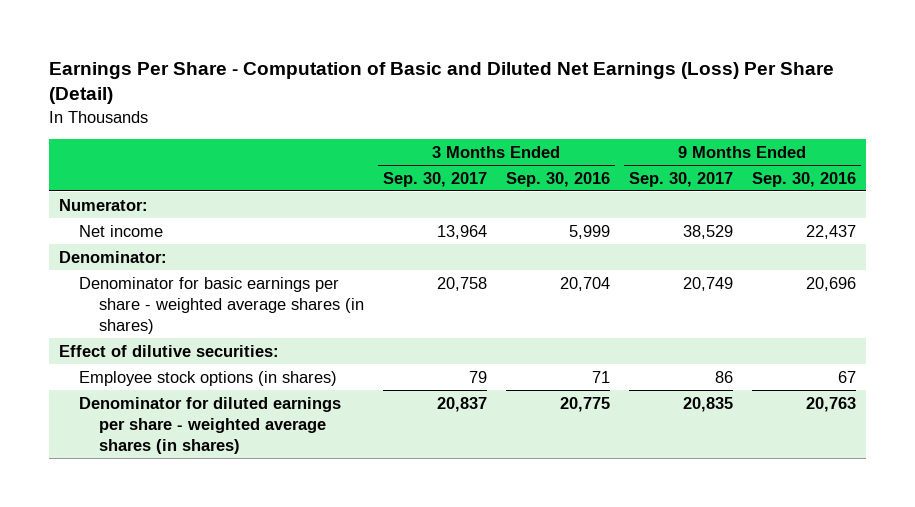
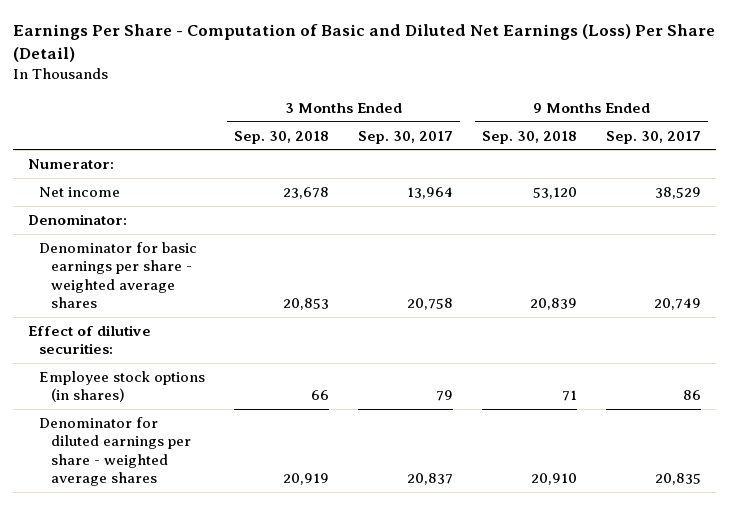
- | 3 Months Ended Sep. 30, 2017 | 3 Months Ended Sep. 30, 2016 | 9 Months Ended Sep. 30, 2017 | 9 Months Ended Sep. 30, 2016
+ | 3 Months Ended Sep. 30, 2018 | 3 Months Ended Sep. 30, 2017 | 9 Months Ended Sep. 30, 2018 | 9 Months Ended Sep. 30, 2017
- Denominator for basic earnings per share - weighted average shares (in shares) | 20,758 | 20,704 | 20,749 | 20,696
+ Denominator for basic earnings per share - weighted average shares | 20,853 | 20,758 | 20,839 | 20,749
- Denominator for diluted earnings per share - weighted average shares (in shares) | 20,837 | 20,775 | 20,835 | 20,763
+ Denominator for diluted earnings per share - weighted average shares | 20,919 | 20,837 | 20,910 | 20,835

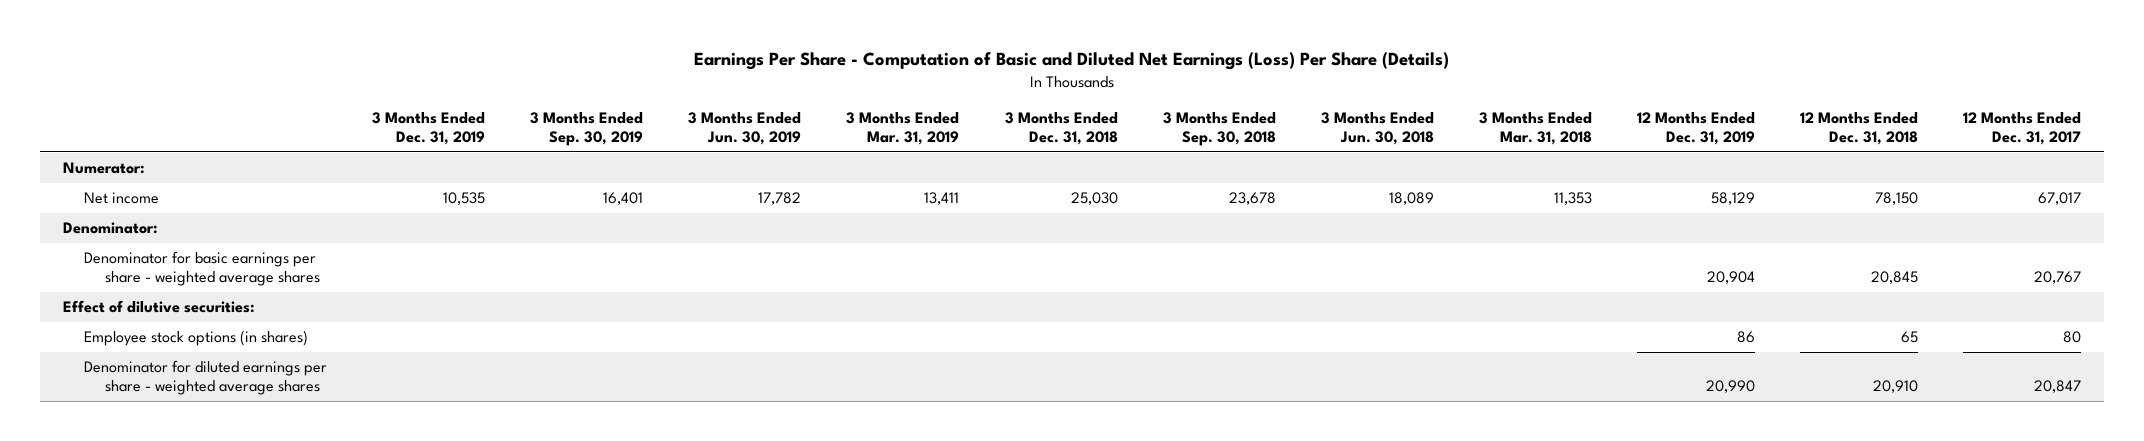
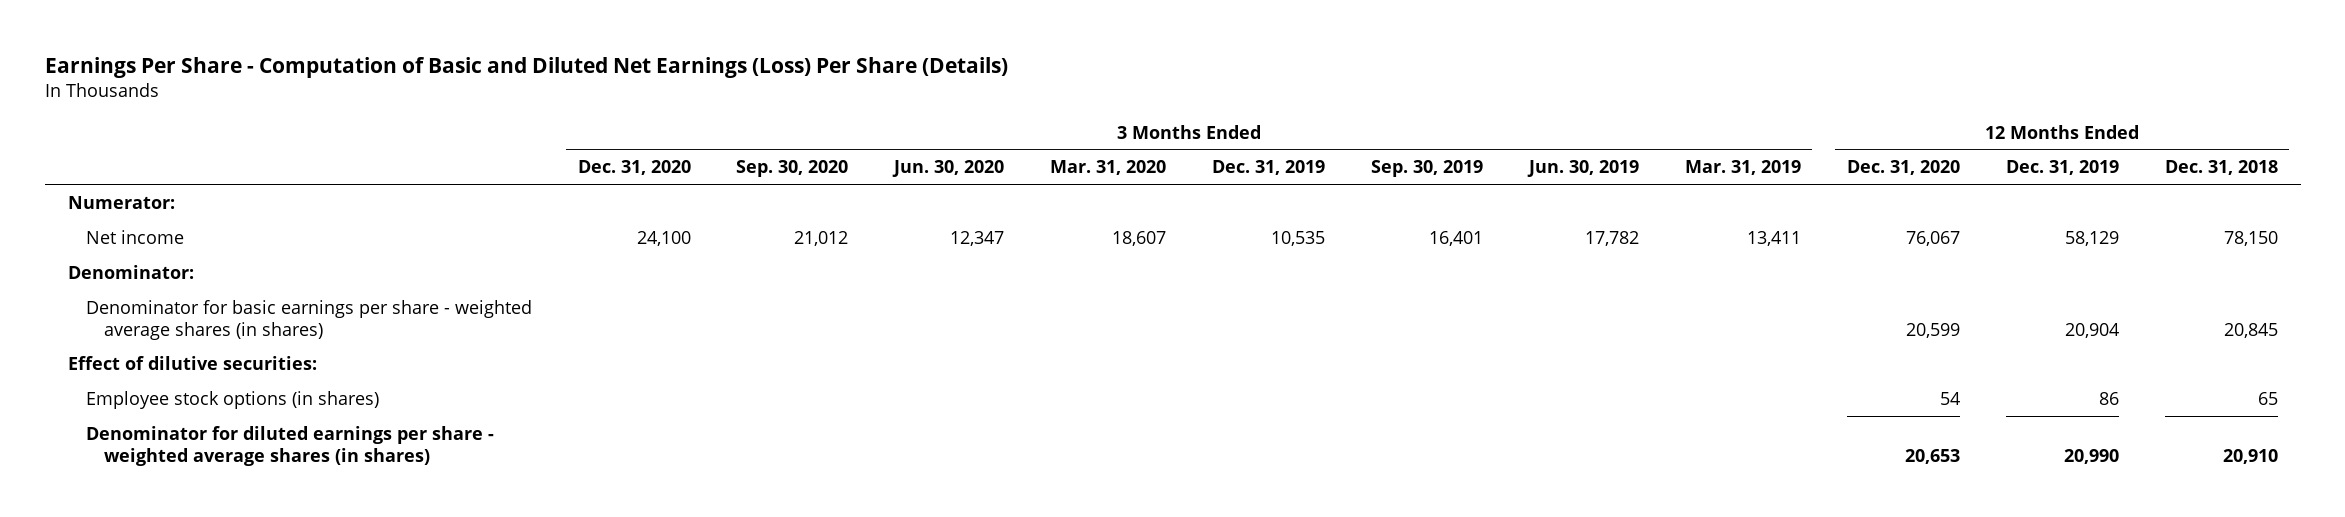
- | 3 Months Ended Dec. 31, 2019 | 3 Months Ended Sep. 30, 2019 | 3 Months Ended Jun. 30, 2019 | 3 Months Ended Mar. 31, 2019 | 3 Months Ended Dec. 31, 2018 | 3 Months Ended Sep. 30, 2018 | 3 Months Ended Jun. 30, 2018 | 3 Months Ended Mar. 31, 2018 | 12 Months Ended Dec. 31, 2019 | 12 Months Ended Dec. 31, 2018 | 12 Months Ended Dec. 31, 2017
+ | 3 Months Ended Dec. 31, 2020 | 3 Months Ended Sep. 30, 2020 | 3 Months Ended Jun. 30, 2020 | 3 Months Ended Mar. 31, 2020 | 3 Months Ended Dec. 31, 2019 | 3 Months Ended Sep. 30, 2019 | 3 Months Ended Jun. 30, 2019 | 3 Months Ended Mar. 31, 2019 | 12 Months Ended Dec. 31, 2020 | 12 Months Ended Dec. 31, 2019 | 12 Months Ended Dec. 31, 2018
- Denominator for basic earnings per share - weighted average shares | | | | | | | | | 20,904 | 20,845 | 20,767
+ Denominator for basic earnings per share - weighted average shares (in shares) | | | | | | | | | 20,599 | 20,904 | 20,845
- Denominator for diluted earnings per share - weighted average shares | | | | | | | | | 20,990 | 20,910 | 20,847
+ Denominator for diluted earnings per share - weighted average shares (in shares) | | | | | | | | | 20,653 | 20,990 | 20,910

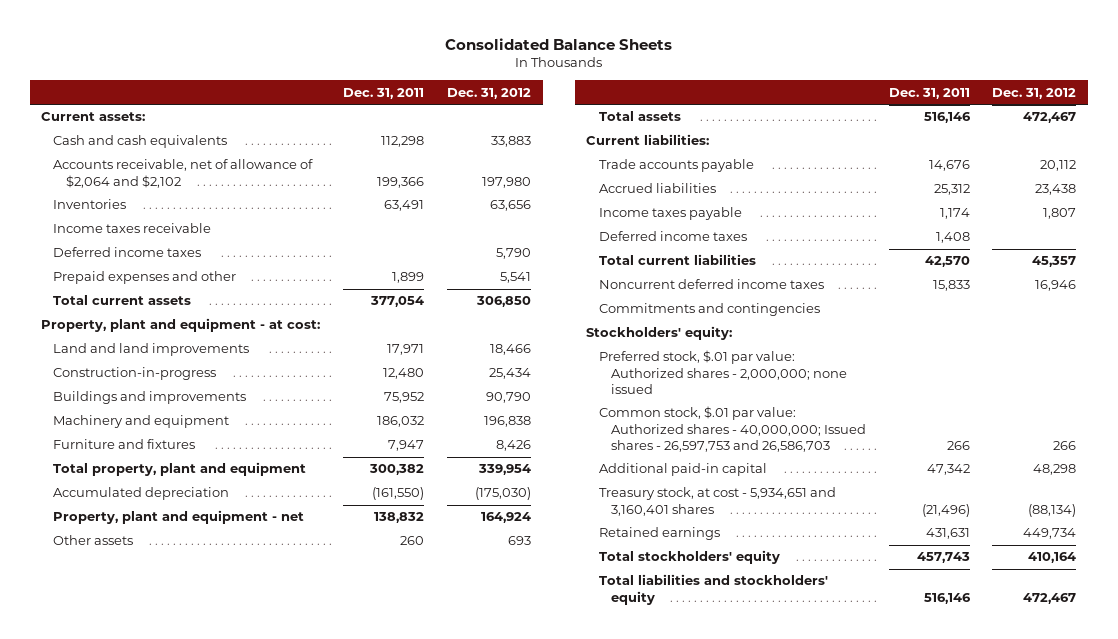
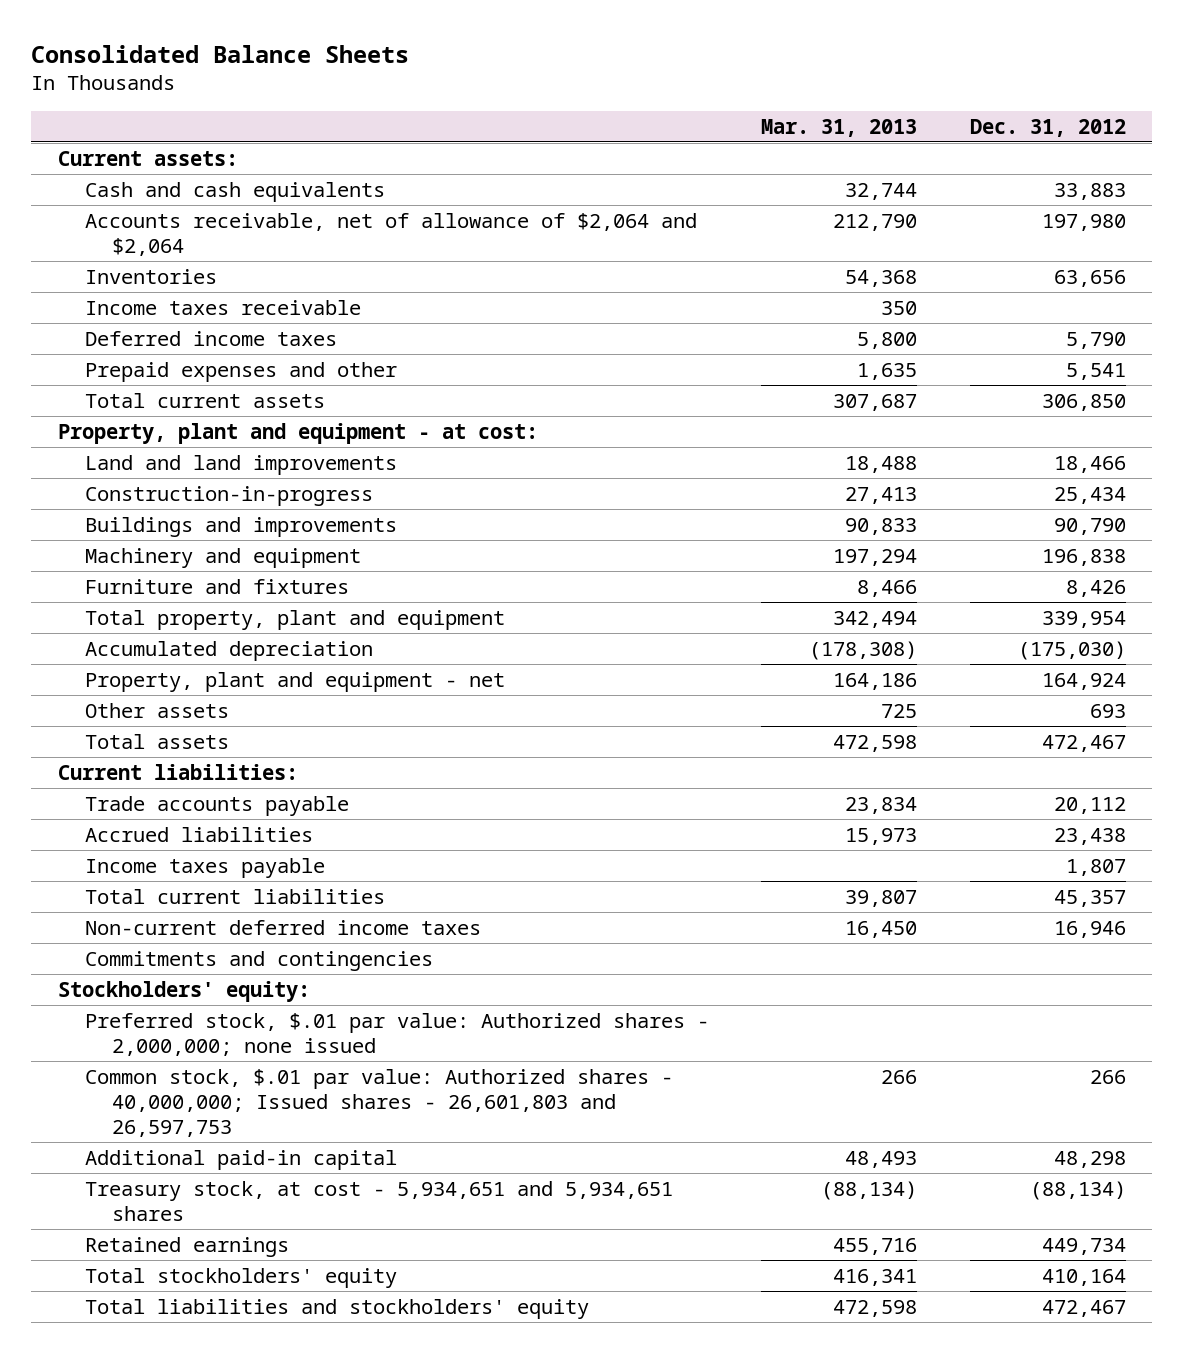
- | Dec. 31, 2011 | Dec. 31, 2012
+ | Mar. 31, 2013 | Dec. 31, 2012
- Accounts receivable, net of allowance of $2,064 and $2,102 | 199,366 | 197,980
+ Accounts receivable, net of allowance of $2,064 and $2,064 | 212,790 | 197,980
- Deferred income taxes | 1,408 |
- Noncurrent deferred income taxes | 15,833 | 16,946
+ Non-current deferred income taxes | 16,450 | 16,946
- Common stock, $.01 par value: Authorized shares - 40,000,000; Issued shares - 26,597,753 and 26,586,703 | 266 | 266
+ Common stock, $.01 par value: Authorized shares - 40,000,000; Issued shares - 26,601,803 and 26,597,753 | 266 | 266
- Treasury stock, at cost - 5,934,651 and 3,160,401 shares | (21,496) | (88,134)
+ Treasury stock, at cost - 5,934,651 and 5,934,651 shares | (88,134) | (88,134)

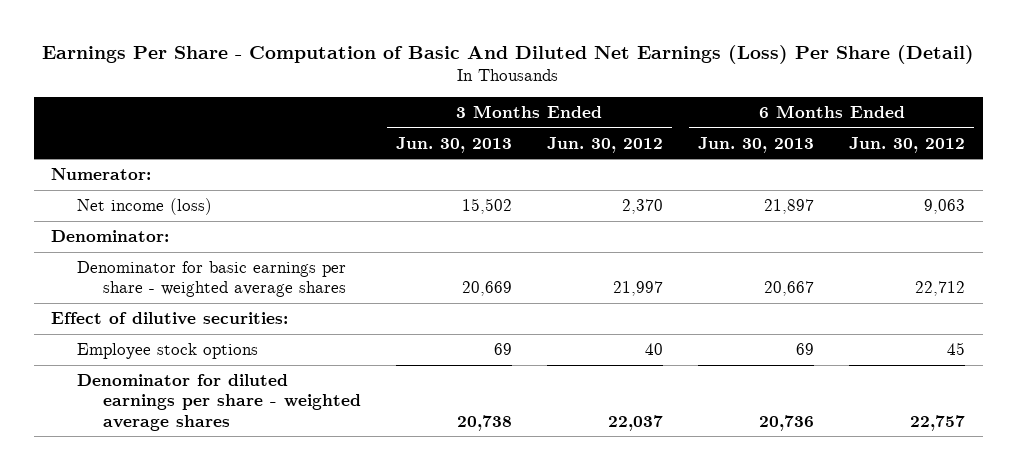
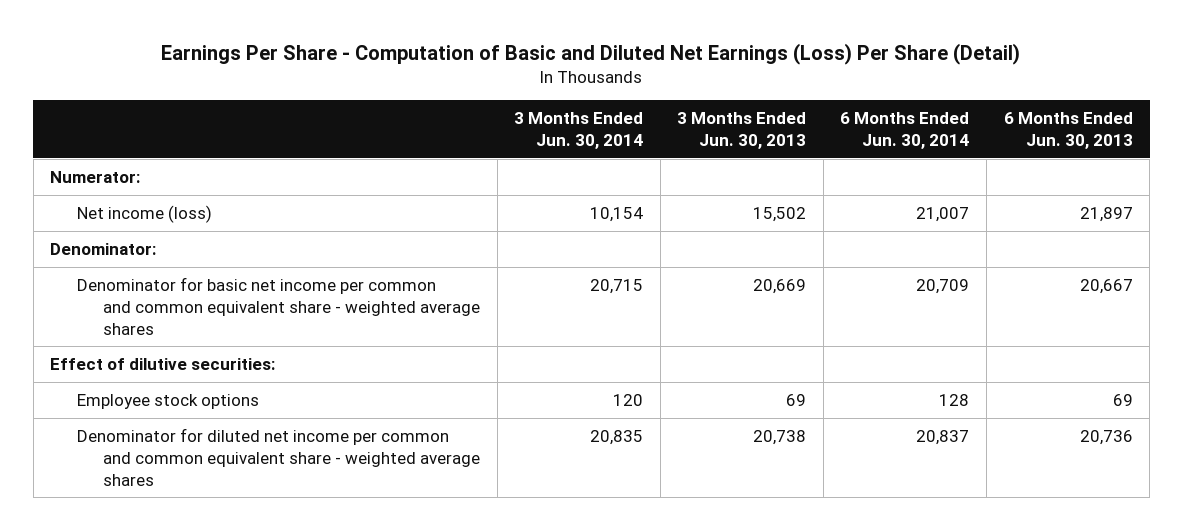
- Earnings Per Share - Computation of Basic And Diluted Net Earnings (Loss) Per Share (Detail)
+ Earnings Per Share - Computation of Basic and Diluted Net Earnings (Loss) Per Share (Detail)
- | 3 Months Ended Jun. 30, 2013 | 3 Months Ended Jun. 30, 2012 | 6 Months Ended Jun. 30, 2013 | 6 Months Ended Jun. 30, 2012
+ | 3 Months Ended Jun. 30, 2014 | 3 Months Ended Jun. 30, 2013 | 6 Months Ended Jun. 30, 2014 | 6 Months Ended Jun. 30, 2013
- Denominator for basic earnings per share - weighted average shares | 20,669 | 21,997 | 20,667 | 22,712
+ Denominator for basic net income per common and common equivalent share - weighted average shares | 20,715 | 20,669 | 20,709 | 20,667
- Denominator for diluted earnings per share - weighted average shares | 20,738 | 22,037 | 20,736 | 22,757
+ Denominator for diluted net income per common and common equivalent share - weighted average shares | 20,835 | 20,738 | 20,837 | 20,736

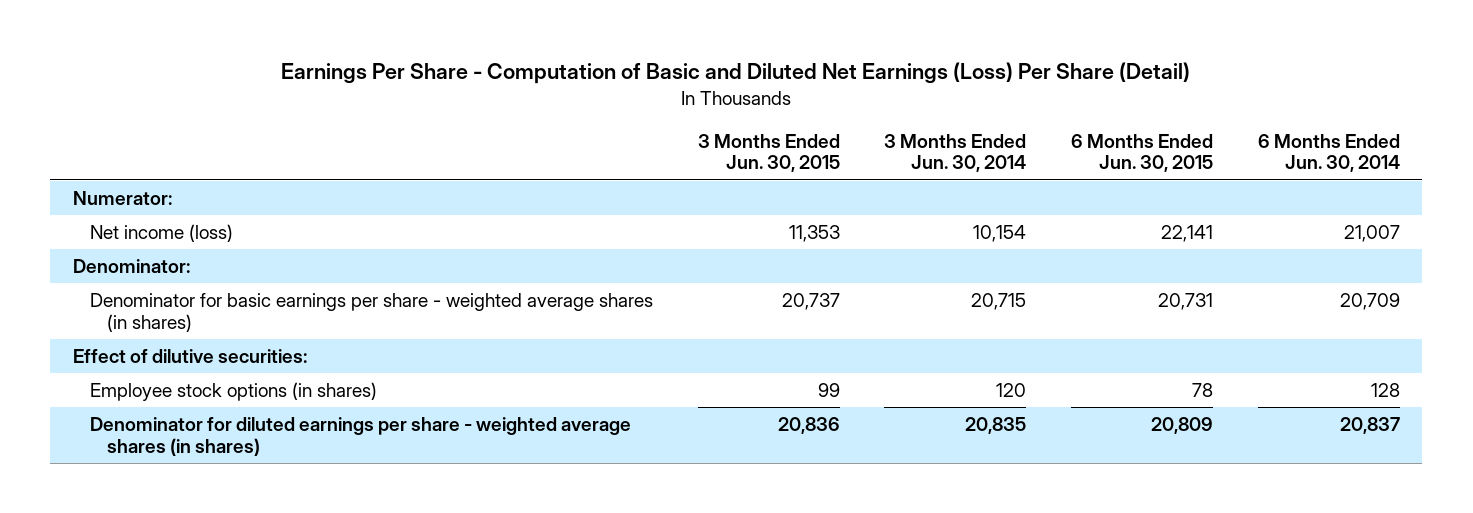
- | 3 Months Ended Jun. 30, 2014 | 3 Months Ended Jun. 30, 2013 | 6 Months Ended Jun. 30, 2014 | 6 Months Ended Jun. 30, 2013
+ | 3 Months Ended Jun. 30, 2015 | 3 Months Ended Jun. 30, 2014 | 6 Months Ended Jun. 30, 2015 | 6 Months Ended Jun. 30, 2014
- Denominator for basic net income per common and common equivalent share - weighted average shares | 20,715 | 20,669 | 20,709 | 20,667
+ Denominator for basic earnings per share - weighted average shares (in shares) | 20,737 | 20,715 | 20,731 | 20,709
- Employee stock options | 120 | 69 | 128 | 69
- Denominator for diluted net income per common and common equivalent share - weighted average shares | 20,835 | 20,738 | 20,837 | 20,736
+ Employee stock options (in shares) | 99 | 120 | 78 | 128
+ Denominator for diluted earnings per share - weighted average shares (in shares) | 20,836 | 20,835 | 20,809 | 20,837

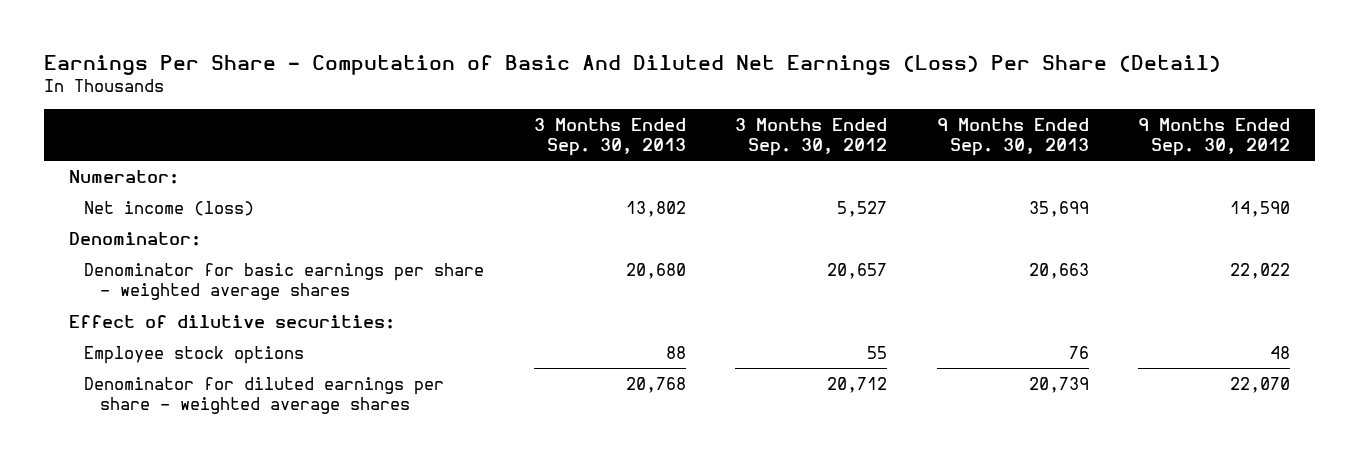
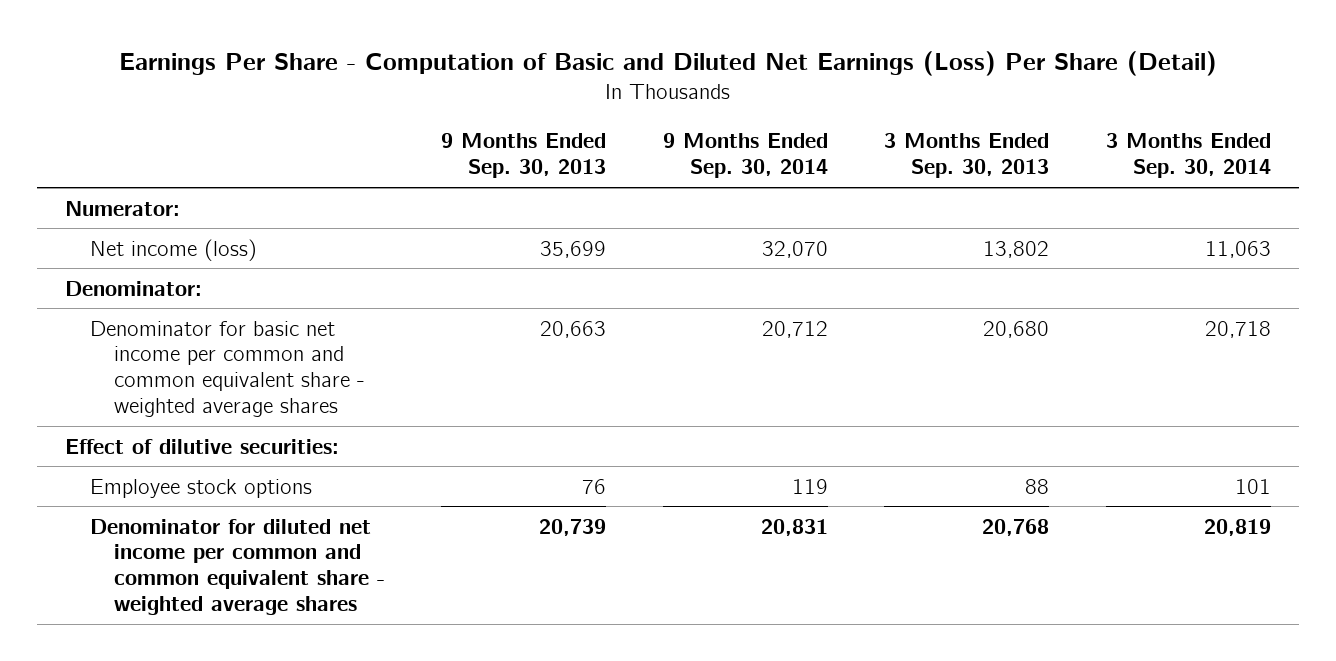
- Earnings Per Share - Computation of Basic And Diluted Net Earnings (Loss) Per Share (Detail)
+ Earnings Per Share - Computation of Basic and Diluted Net Earnings (Loss) Per Share (Detail)
- | 3 Months Ended Sep. 30, 2013 | 3 Months Ended Sep. 30, 2012 | 9 Months Ended Sep. 30, 2013 | 9 Months Ended Sep. 30, 2012
+ | 9 Months Ended Sep. 30, 2013 | 9 Months Ended Sep. 30, 2014 | 3 Months Ended Sep. 30, 2013 | 3 Months Ended Sep. 30, 2014
- Denominator for basic earnings per share - weighted average shares | 20,680 | 20,657 | 20,663 | 22,022
+ Denominator for basic net income per common and common equivalent share - weighted average shares | 20,663 | 20,712 | 20,680 | 20,718
- Denominator for diluted earnings per share - weighted average shares | 20,768 | 20,712 | 20,739 | 22,070
+ Denominator for diluted net income per common and common equivalent share - weighted average shares | 20,739 | 20,831 | 20,768 | 20,819

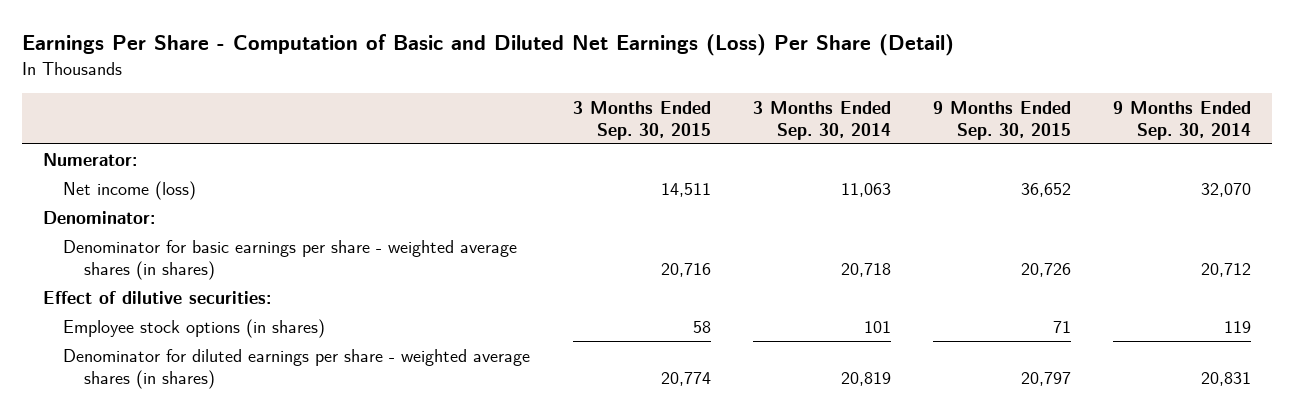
- | 9 Months Ended Sep. 30, 2013 | 9 Months Ended Sep. 30, 2014 | 3 Months Ended Sep. 30, 2013 | 3 Months Ended Sep. 30, 2014
+ | 3 Months Ended Sep. 30, 2015 | 3 Months Ended Sep. 30, 2014 | 9 Months Ended Sep. 30, 2015 | 9 Months Ended Sep. 30, 2014
- Denominator for basic net income per common and common equivalent share - weighted average shares | 20,663 | 20,712 | 20,680 | 20,718
+ Denominator for basic earnings per share - weighted average shares (in shares) | 20,716 | 20,718 | 20,726 | 20,712
- Employee stock options | 76 | 119 | 88 | 101
- Denominator for diluted net income per common and common equivalent share - weighted average shares | 20,739 | 20,831 | 20,768 | 20,819
+ Employee stock options (in shares) | 58 | 101 | 71 | 119
+ Denominator for diluted earnings per share - weighted average shares (in shares) | 20,774 | 20,819 | 20,797 | 20,831

